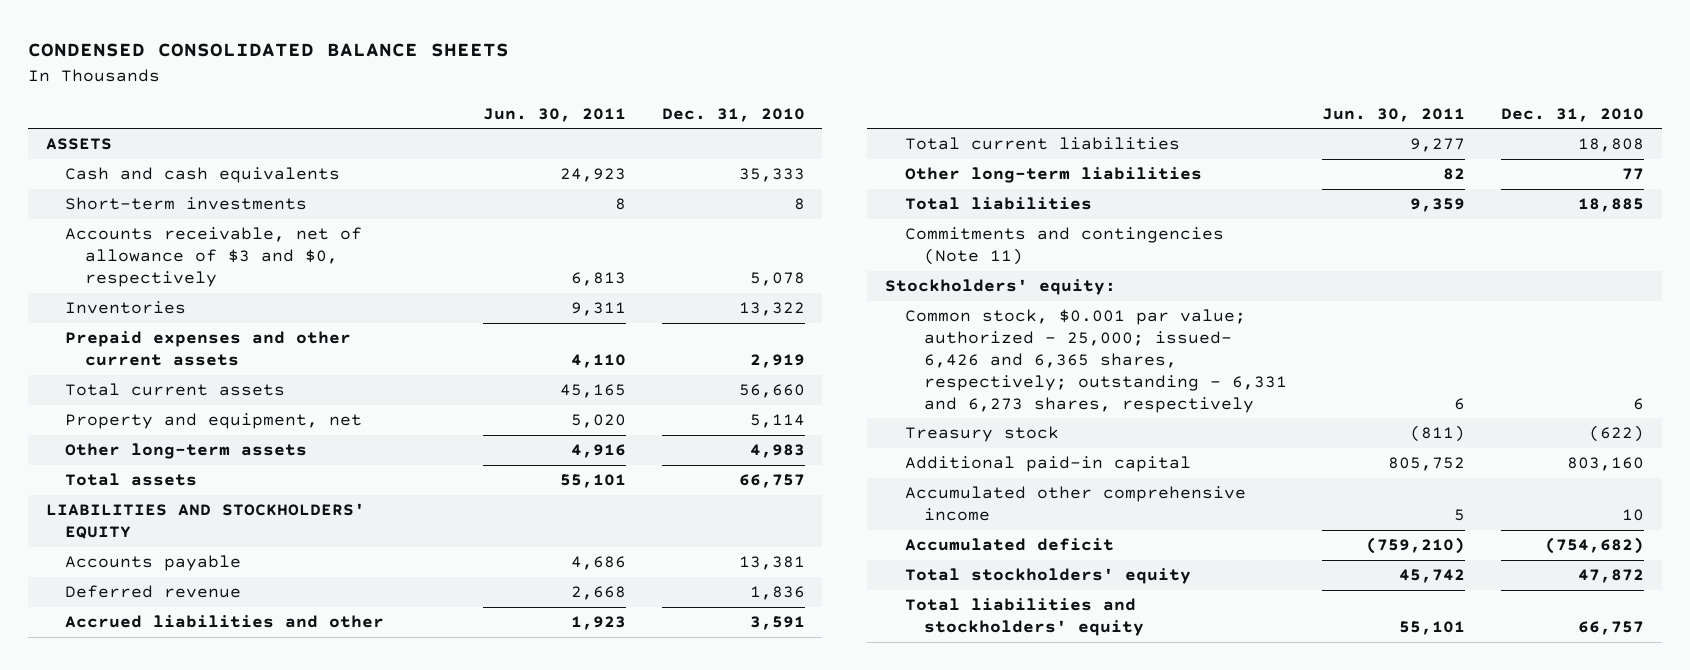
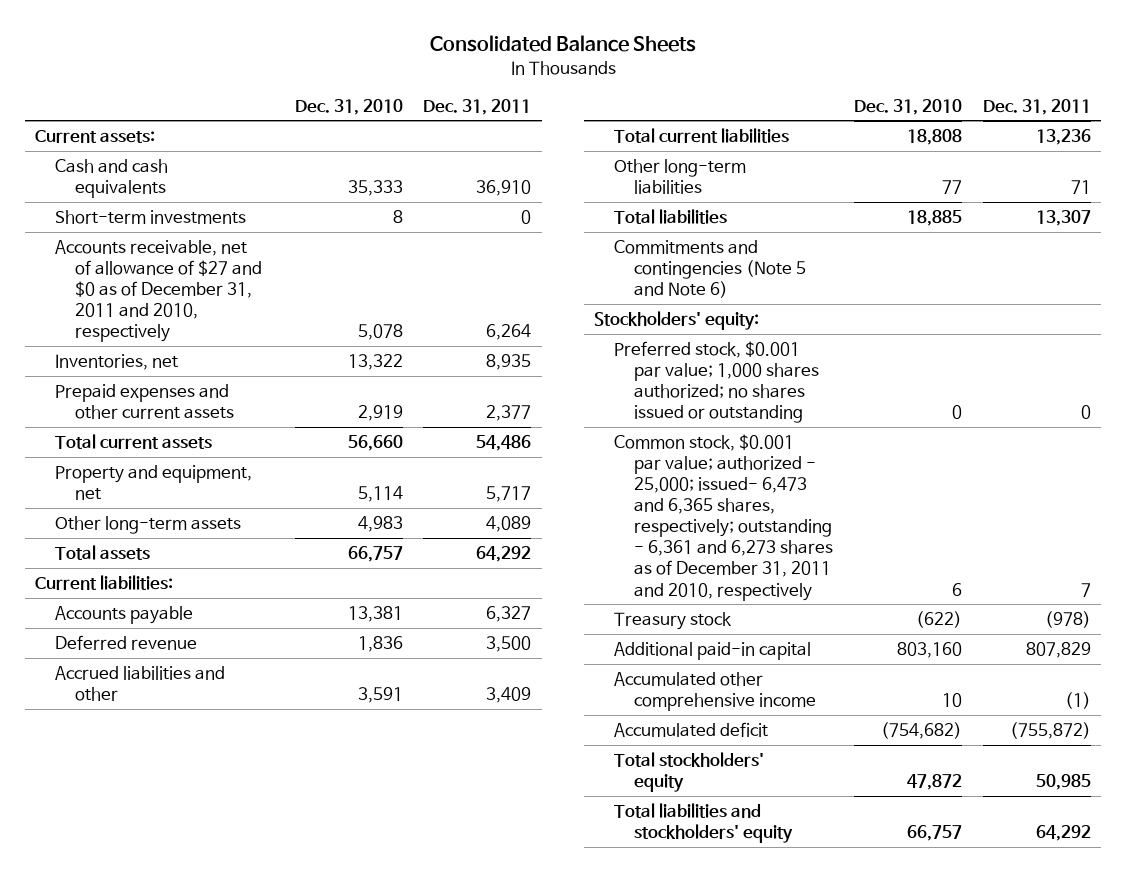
- CONDENSED CONSOLIDATED BALANCE SHEETS
+ Consolidated Balance Sheets
- | Jun. 30, 2011 | Dec. 31, 2010
+ | Dec. 31, 2010 | Dec. 31, 2011
- ASSETS
+ Current assets:
- Accounts receivable, net of allowance of $3 and $0, respectively | 6,813 | 5,078
- Inventories | 9,311 | 13,322
+ Accounts receivable, net of allowance of $27 and $0 as of December 31, 2011 and 2010, respectively | 5,078 | 6,264
+ Inventories, net | 13,322 | 8,935
- LIABILITIES AND STOCKHOLDERS' EQUITY
+ Current liabilities:
- Commitments and contingencies (Note 11)
+ Commitments and contingencies (Note 5 and Note 6)
- Common stock, $0.001 par value; authorized - 25,000; issued- 6,426 and 6,365 shares, respectively; outstanding - 6,331 and 6,273 shares, respectively | 6 | 6
+ Preferred stock, $0.001 par value; 1,000 shares authorized; no shares issued or outstanding | 0 | 0
+ Common stock, $0.001 par value; authorized - 25,000; issued- 6,473 and 6,365 shares, respectively; outstanding - 6,361 and 6,273 shares as of December 31, 2011 and 2010, respectively | 6 | 7

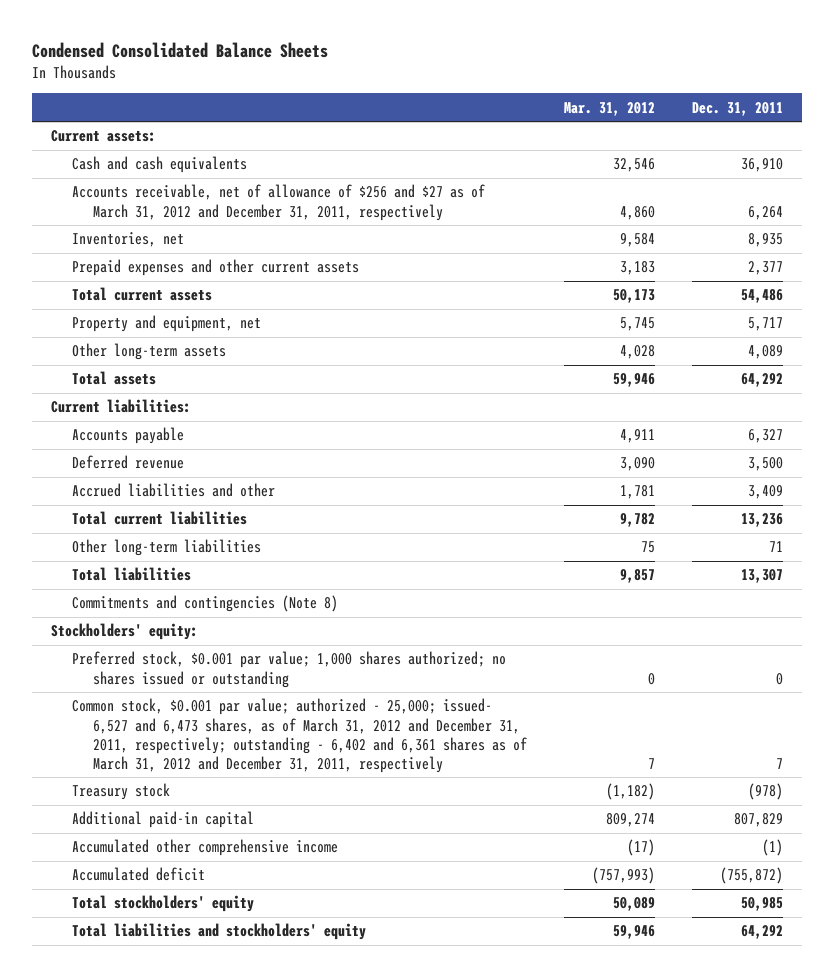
- Consolidated Balance Sheets
+ Condensed Consolidated Balance Sheets
- | Dec. 31, 2010 | Dec. 31, 2011
+ | Mar. 31, 2012 | Dec. 31, 2011
- Short-term investments | 8 | 0
- Accounts receivable, net of allowance of $27 and $0 as of December 31, 2011 and 2010, respectively | 5,078 | 6,264
+ Accounts receivable, net of allowance of $256 and $27 as of March 31, 2012 and December 31, 2011, respectively | 4,860 | 6,264
- Commitments and contingencies (Note 5 and Note 6)
+ Commitments and contingencies (Note 8)
- Common stock, $0.001 par value; authorized - 25,000; issued- 6,473 and 6,365 shares, respectively; outstanding - 6,361 and 6,273 shares as of December 31, 2011 and 2010, respectively | 6 | 7
+ Common stock, $0.001 par value; authorized - 25,000; issued- 6,527 and 6,473 shares, as of March 31, 2012 and December 31, 2011, respectively; outstanding - 6,402 and 6,361 shares as of March 31, 2012 and December 31, 2011, respectively | 7 | 7

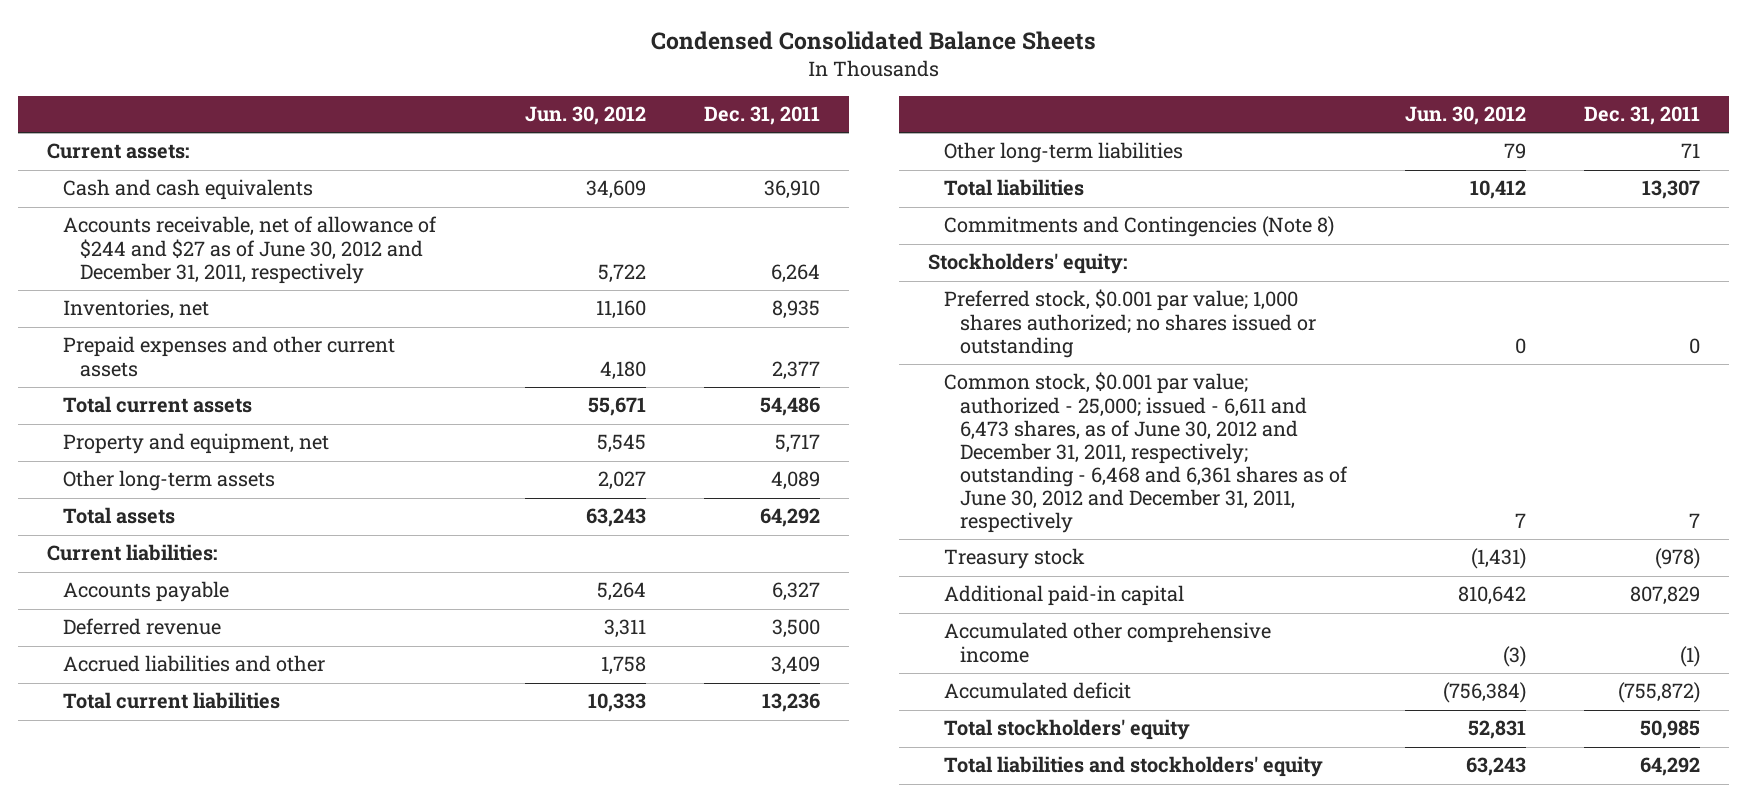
- | Mar. 31, 2012 | Dec. 31, 2011
+ | Jun. 30, 2012 | Dec. 31, 2011
- Accounts receivable, net of allowance of $256 and $27 as of March 31, 2012 and December 31, 2011, respectively | 4,860 | 6,264
+ Accounts receivable, net of allowance of $244 and $27 as of June 30, 2012 and December 31, 2011, respectively | 5,722 | 6,264
- Commitments and contingencies (Note 8)
+ Commitments and Contingencies (Note 8)
- Common stock, $0.001 par value; authorized - 25,000; issued- 6,527 and 6,473 shares, as of March 31, 2012 and December 31, 2011, respectively; outstanding - 6,402 and 6,361 shares as of March 31, 2012 and December 31, 2011, respectively | 7 | 7
+ Common stock, $0.001 par value; authorized - 25,000; issued - 6,611 and 6,473 shares, as of June 30, 2012 and December 31, 2011, respectively; outstanding - 6,468 and 6,361 shares as of June 30, 2012 and December 31, 2011, respectively | 7 | 7

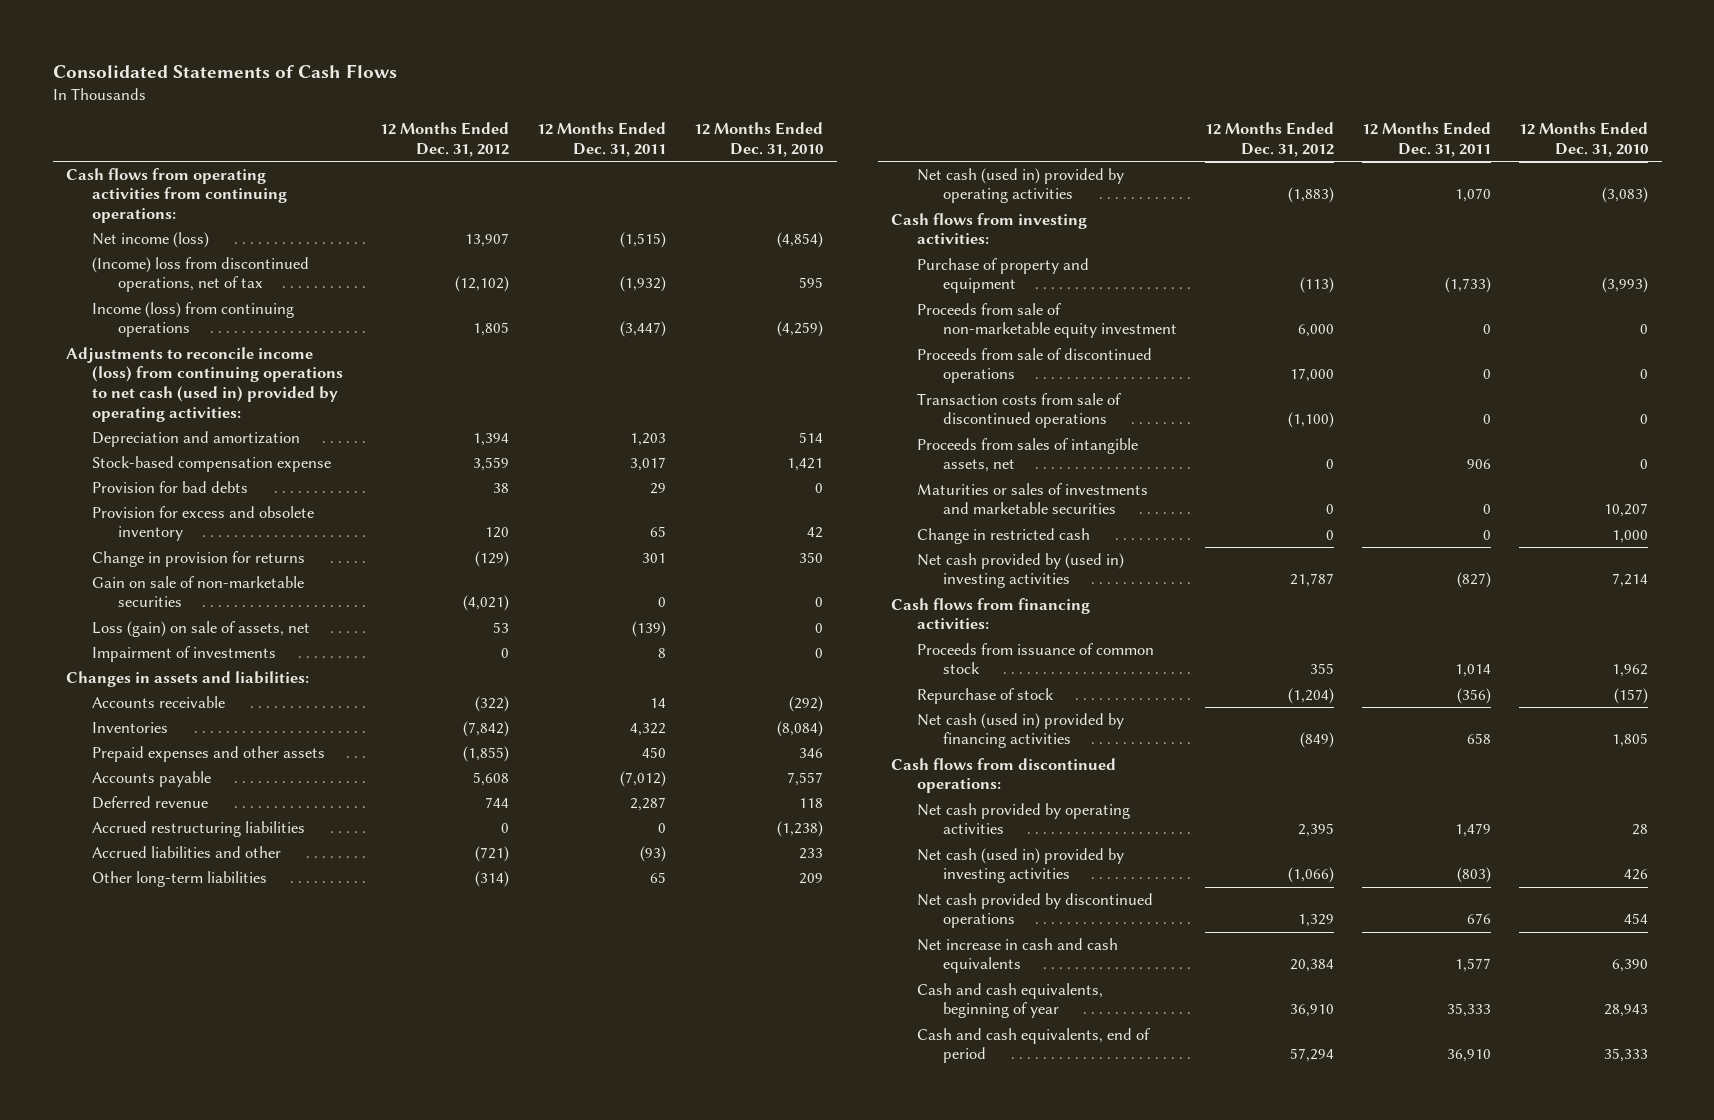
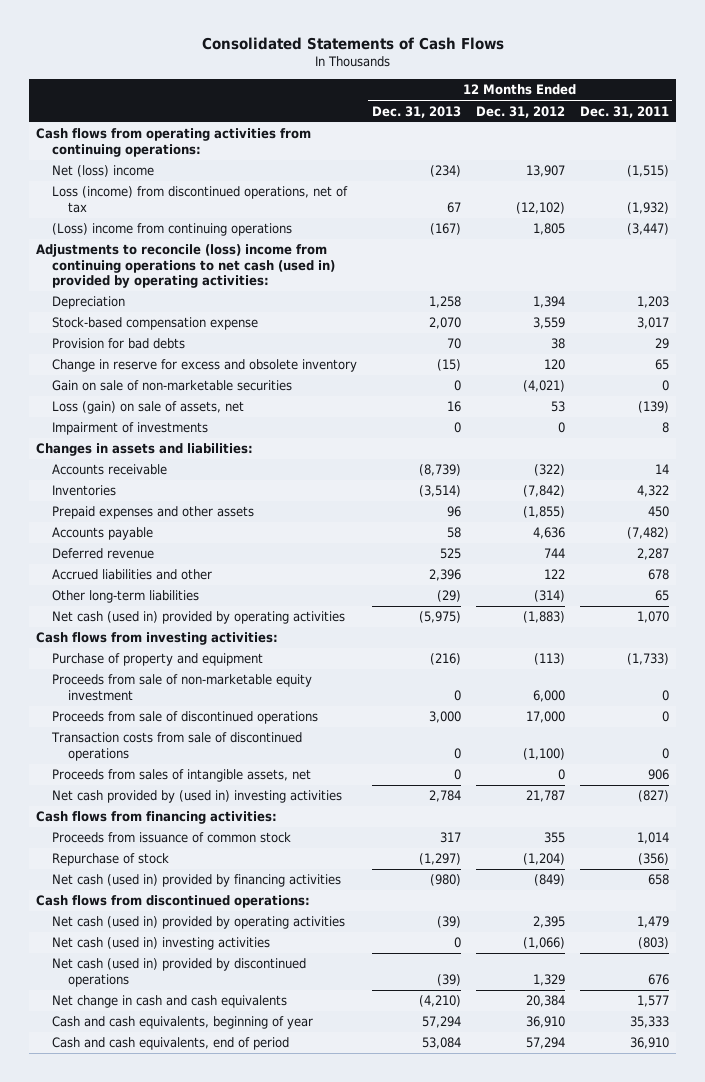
- | 12 Months Ended Dec. 31, 2012 | 12 Months Ended Dec. 31, 2011 | 12 Months Ended Dec. 31, 2010
+ | 12 Months Ended Dec. 31, 2013 | 12 Months Ended Dec. 31, 2012 | 12 Months Ended Dec. 31, 2011
- Net income (loss) | 13,907 | (1,515) | (4,854)
- (Income) loss from discontinued operations, net of tax | (12,102) | (1,932) | 595
- Income (loss) from continuing operations | 1,805 | (3,447) | (4,259)
- Adjustments to reconcile income (loss) from continuing operations to net cash (used in) provided by operating activities:
- Depreciation and amortization | 1,394 | 1,203 | 514
+ Net (loss) income | (234) | 13,907 | (1,515)
+ Loss (income) from discontinued operations, net of tax | 67 | (12,102) | (1,932)
+ (Loss) income from continuing operations | (167) | 1,805 | (3,447)
+ Adjustments to reconcile (loss) income from continuing operations to net cash (used in) provided by operating activities:
+ Depreciation | 1,258 | 1,394 | 1,203
- Provision for excess and obsolete inventory | 120 | 65 | 42
- Change in provision for returns | (129) | 301 | 350
+ Change in reserve for excess and obsolete inventory | (15) | 120 | 65
- Accounts payable | 5,608 | (7,012) | 7,557
+ Accounts payable | 58 | 4,636 | (7,482)
- Accrued restructuring liabilities | 0 | 0 | (1,238)
- Accrued liabilities and other | (721) | (93) | 233
+ Accrued liabilities and other | 2,396 | 122 | 678
- Maturities or sales of investments and marketable securities | 0 | 0 | 10,207
- Change in restricted cash | 0 | 0 | 1,000
- Net cash provided by operating activities | 2,395 | 1,479 | 28
- Net cash (used in) provided by investing activities | (1,066) | (803) | 426
- Net cash provided by discontinued operations | 1,329 | 676 | 454
- Net increase in cash and cash equivalents | 20,384 | 1,577 | 6,390
+ Net cash (used in) provided by operating activities | (39) | 2,395 | 1,479
+ Net cash (used in) investing activities | 0 | (1,066) | (803)
+ Net cash (used in) provided by discontinued operations | (39) | 1,329 | 676
+ Net change in cash and cash equivalents | (4,210) | 20,384 | 1,577

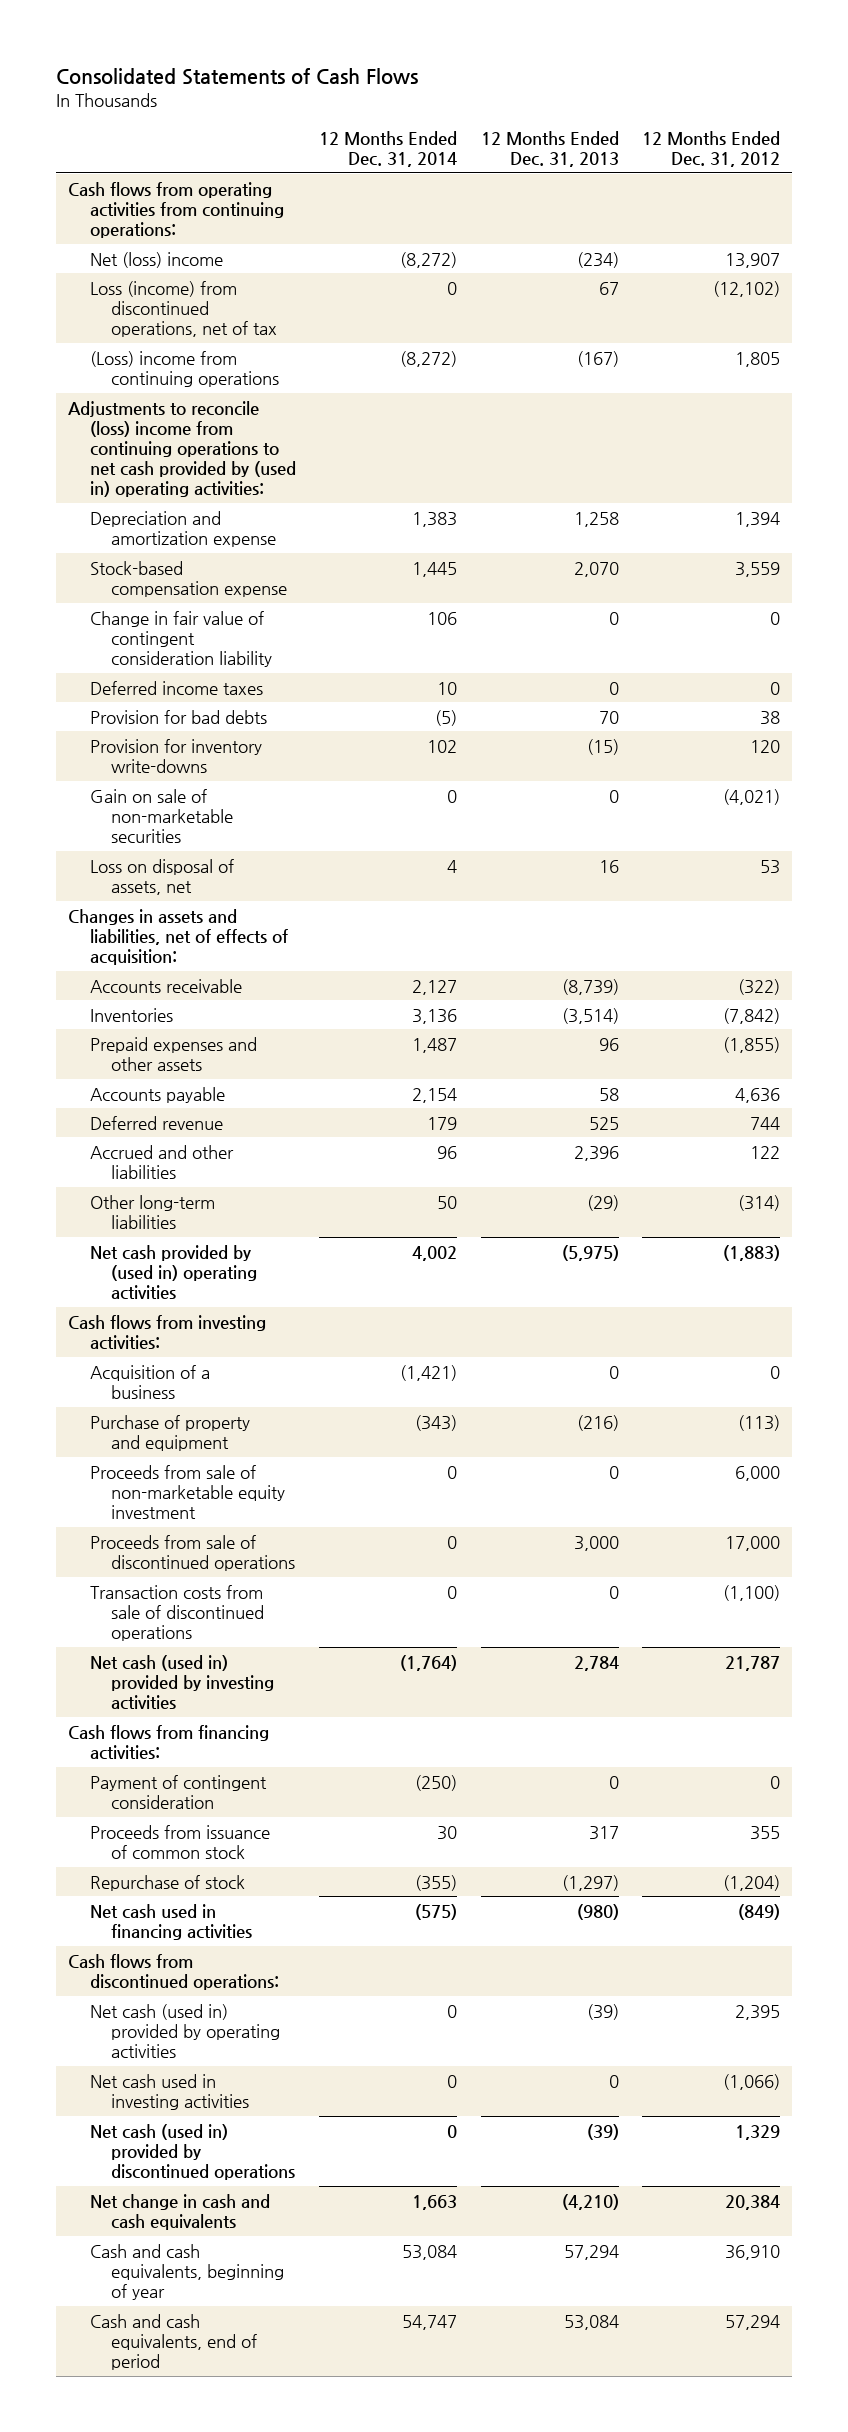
- | 12 Months Ended Dec. 31, 2013 | 12 Months Ended Dec. 31, 2012 | 12 Months Ended Dec. 31, 2011
+ | 12 Months Ended Dec. 31, 2014 | 12 Months Ended Dec. 31, 2013 | 12 Months Ended Dec. 31, 2012
- Adjustments to reconcile (loss) income from continuing operations to net cash (used in) provided by operating activities:
- Depreciation | 1,258 | 1,394 | 1,203
+ Adjustments to reconcile (loss) income from continuing operations to net cash provided by (used in) operating activities:
+ Depreciation and amortization expense | 1,383 | 1,258 | 1,394
+ Change in fair value of contingent consideration liability | 106 | 0 | 0
+ Deferred income taxes | 10 | 0 | 0
- Change in reserve for excess and obsolete inventory | (15) | 120 | 65
+ Provision for inventory write-downs | 102 | (15) | 120
- Loss (gain) on sale of assets, net | 16 | 53 | (139)
- Impairment of investments | 0 | 0 | 8
- Changes in assets and liabilities:
+ Loss on disposal of assets, net | 4 | 16 | 53
+ Changes in assets and liabilities, net of effects of acquisition:
- Accrued liabilities and other | 2,396 | 122 | 678
+ Accrued and other liabilities | 96 | 2,396 | 122
- Net cash (used in) provided by operating activities | (5,975) | (1,883) | 1,070
+ Net cash provided by (used in) operating activities | 4,002 | (5,975) | (1,883)
+ Acquisition of a business | (1,421) | 0 | 0
- Proceeds from sales of intangible assets, net | 0 | 0 | 906
- Net cash provided by (used in) investing activities | 2,784 | 21,787 | (827)
+ Net cash (used in) provided by investing activities | (1,764) | 2,784 | 21,787
+ Payment of contingent consideration | (250) | 0 | 0
- Net cash (used in) provided by financing activities | (980) | (849) | 658
+ Net cash used in financing activities | (575) | (980) | (849)
- Net cash (used in) investing activities | 0 | (1,066) | (803)
+ Net cash used in investing activities | 0 | 0 | (1,066)

